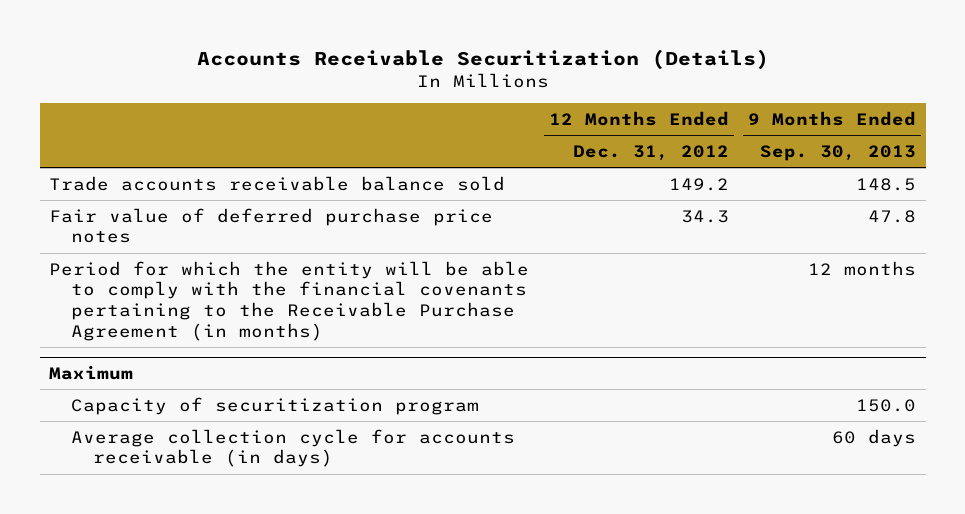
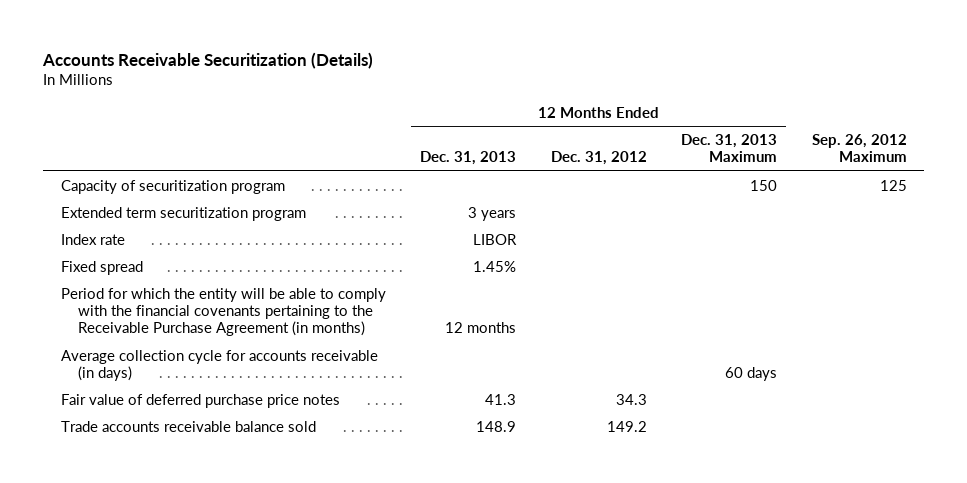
- | 12 Months Ended Dec. 31, 2012 | 9 Months Ended Sep. 30, 2013
+ | 12 Months Ended Dec. 31, 2013 | 12 Months Ended Dec. 31, 2012 | 12 Months Ended Dec. 31, 2013 Maximum | Sep. 26, 2012 Maximum
+ Capacity of securitization program | | | 150 | 125
+ Extended term securitization program | 3 years | | |
+ Index rate | LIBOR | | |
+ Fixed spread | 1.45% | | |
- Maximum
- Capacity of securitization program | | 150.0
- Average collection cycle for accounts receivable (in days) | | 60 days
+ Average collection cycle for accounts receivable (in days) | | | 60 days |
moved down: Fair value of deferred purchase price notes | 41.3 | 34.3 | |
moved down: Trade accounts receivable balance sold | 148.9 | 149.2 | |

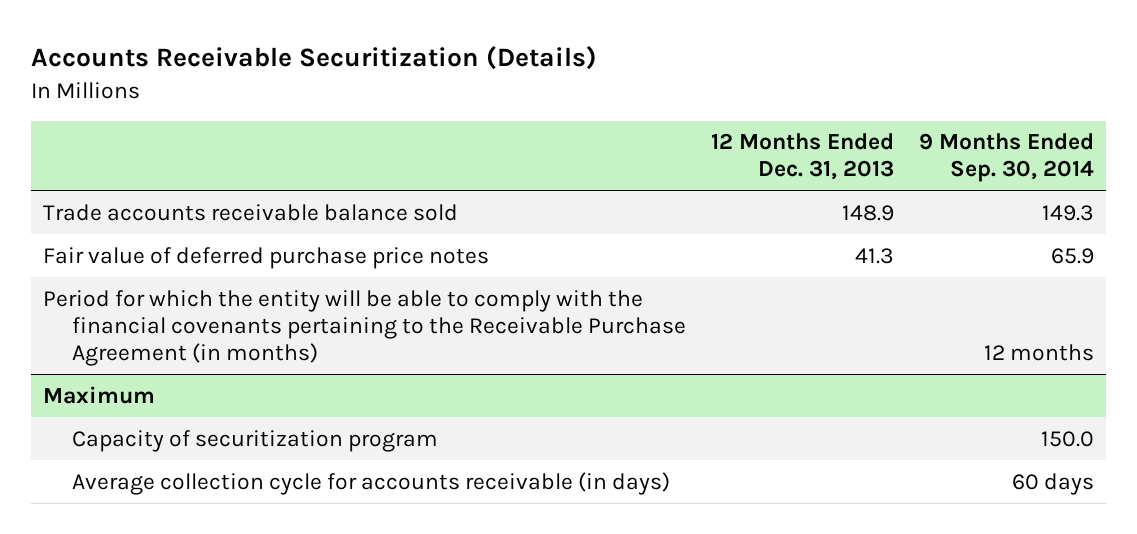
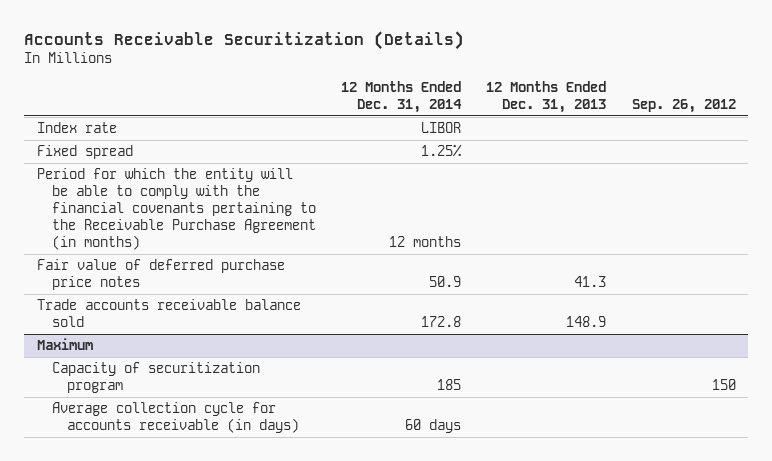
- | 12 Months Ended Dec. 31, 2013 | 9 Months Ended Sep. 30, 2014
+ | 12 Months Ended Dec. 31, 2014 | 12 Months Ended Dec. 31, 2013 | Sep. 26, 2012
+ Index rate | LIBOR | |
+ Fixed spread | 1.25% | |
moved down: Fair value of deferred purchase price notes | 50.9 | 41.3 |
moved down: Trade accounts receivable balance sold | 172.8 | 148.9 |

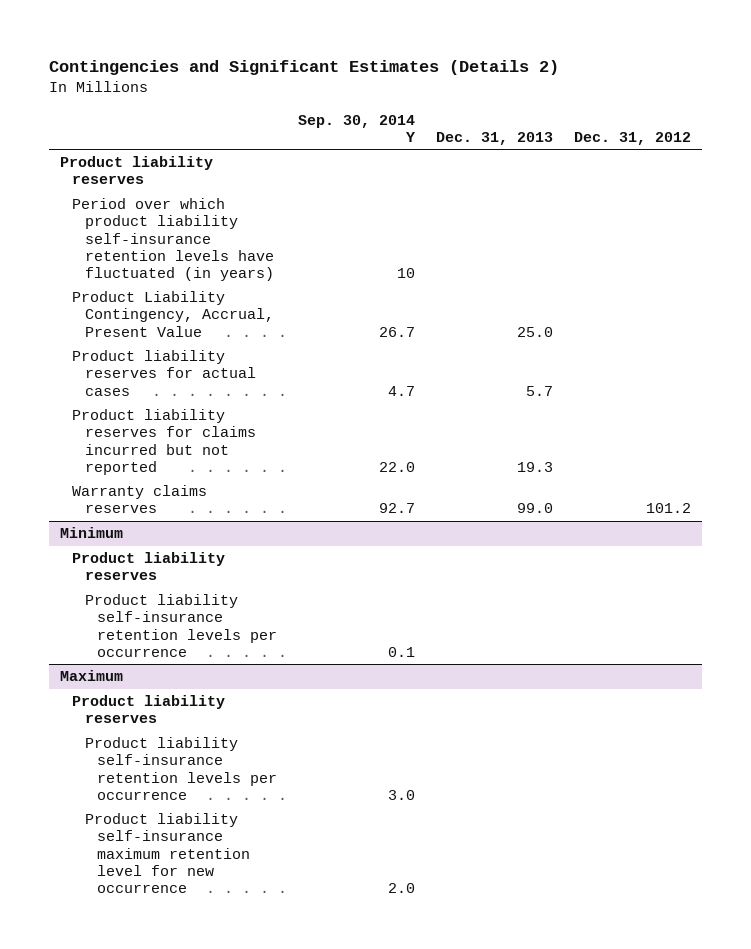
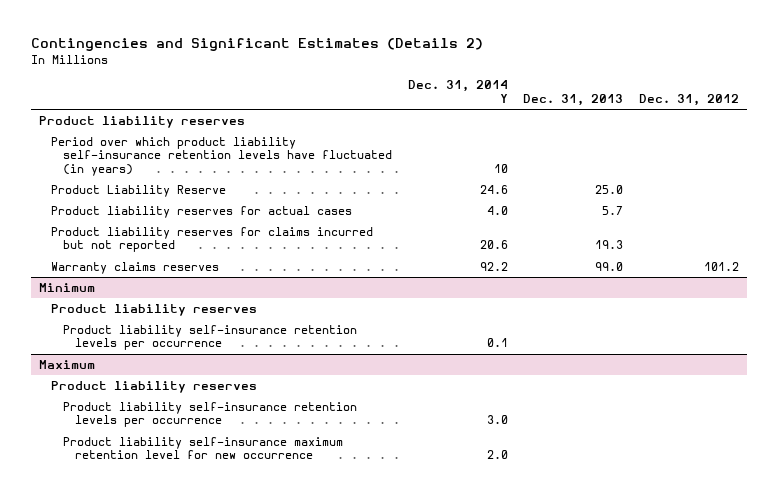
- | Sep. 30, 2014 Y | Dec. 31, 2013 | Dec. 31, 2012
+ | Dec. 31, 2014 Y | Dec. 31, 2013 | Dec. 31, 2012
- Product Liability Contingency, Accrual, Present Value | 26.7 | 25.0 |
+ Product Liability Reserve | 24.6 | 25.0 |

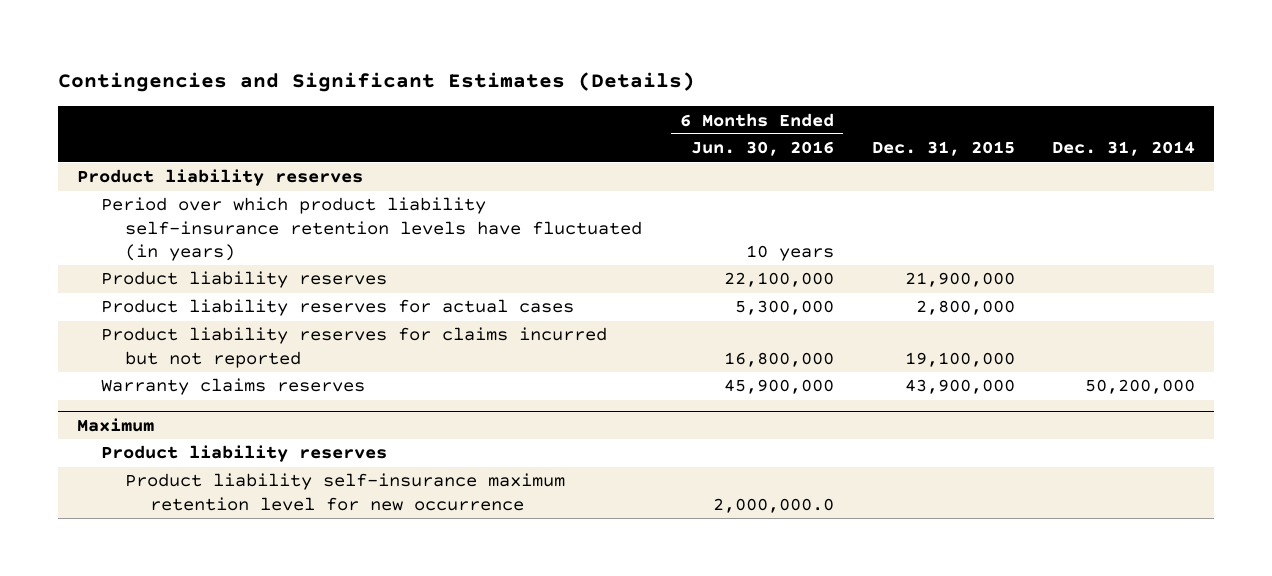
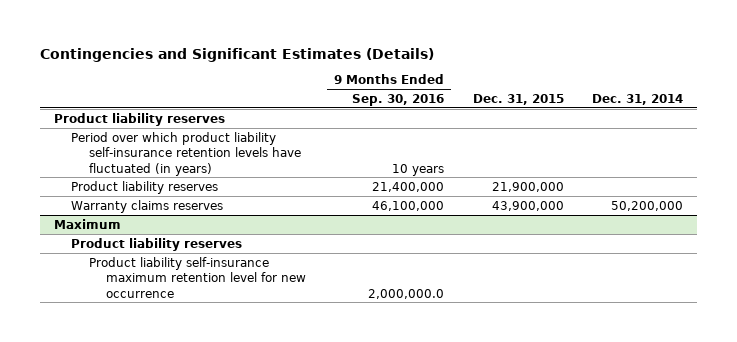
- | 6 Months Ended Jun. 30, 2016 | Dec. 31, 2015 | Dec. 31, 2014
+ | 9 Months Ended Sep. 30, 2016 | Dec. 31, 2015 | Dec. 31, 2014
- Product liability reserves for actual cases | 5,300,000 | 2,800,000 |
- Product liability reserves for claims incurred but not reported | 16,800,000 | 19,100,000 |

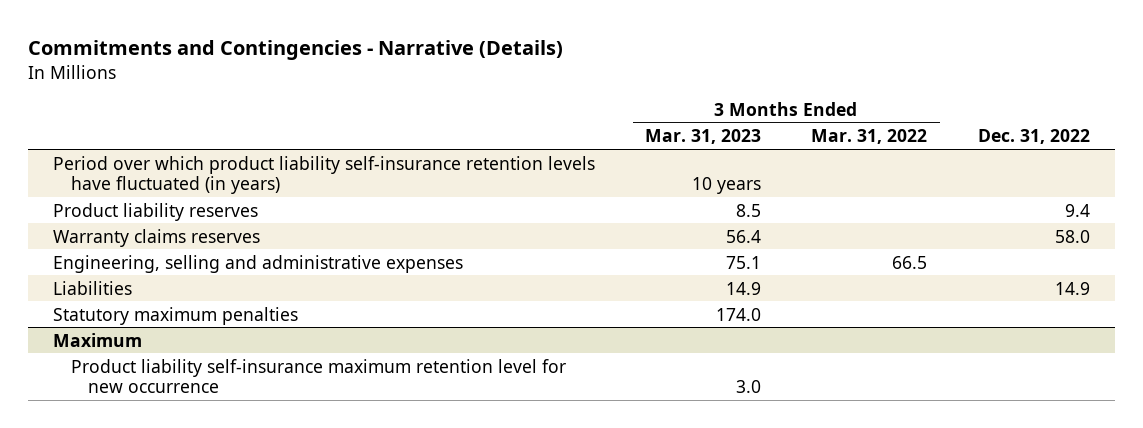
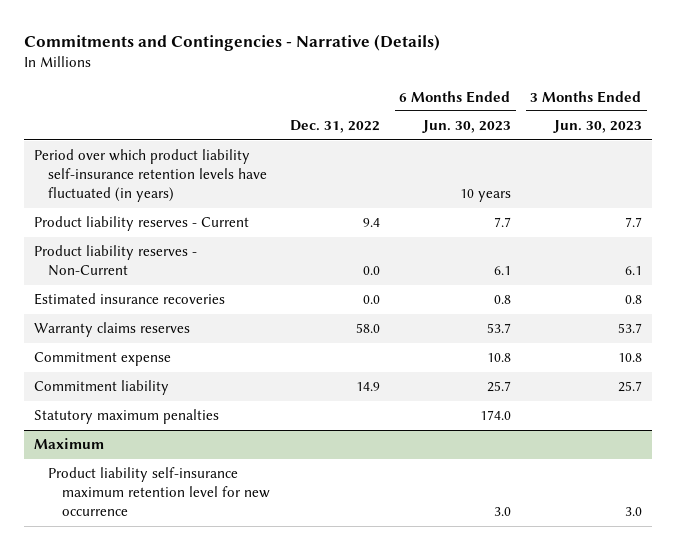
- | 3 Months Ended Mar. 31, 2023 | 3 Months Ended Mar. 31, 2022 | Dec. 31, 2022
+ | Dec. 31, 2022 | 6 Months Ended Jun. 30, 2023 | 3 Months Ended Jun. 30, 2023
- Product liability reserves | 8.5 | | 9.4
+ Product liability reserves - Current | 9.4 | 7.7 | 7.7
+ Product liability reserves - Non-Current | 0.0 | 6.1 | 6.1
+ Estimated insurance recoveries | 0.0 | 0.8 | 0.8
- Engineering, selling and administrative expenses | 75.1 | 66.5 |
- Liabilities | 14.9 | | 14.9
+ Commitment expense | | 10.8 | 10.8
+ Commitment liability | 14.9 | 25.7 | 25.7

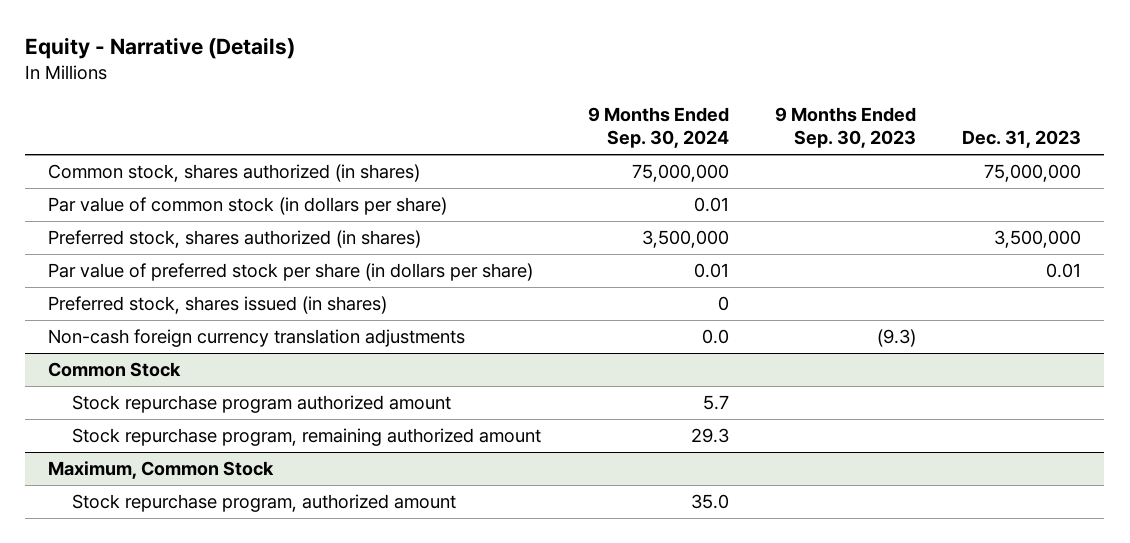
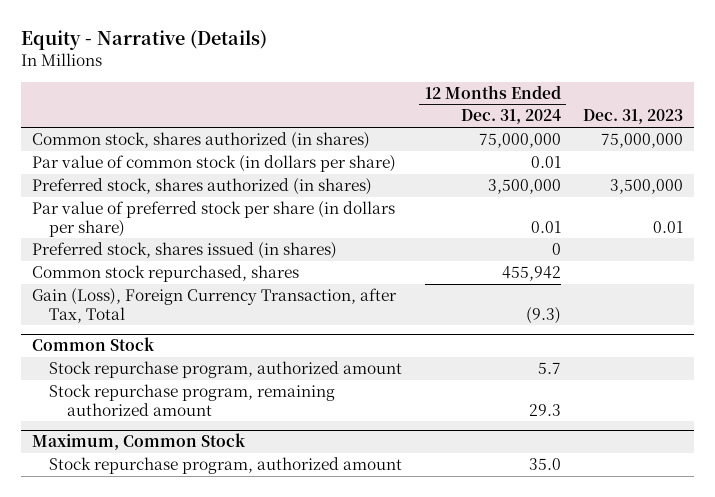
- | 9 Months Ended Sep. 30, 2024 | 9 Months Ended Sep. 30, 2023 | Dec. 31, 2023
+ | 12 Months Ended Dec. 31, 2024 | Dec. 31, 2023
- Non-cash foreign currency translation adjustments | 0.0 | (9.3) |
+ Common stock repurchased, shares | 455,942 |
+ Gain (Loss), Foreign Currency Transaction, after Tax, Total | (9.3) |
@ Common Stock
- Stock repurchase program authorized amount | 5.7 | |
+ Stock repurchase program, authorized amount | 5.7 |

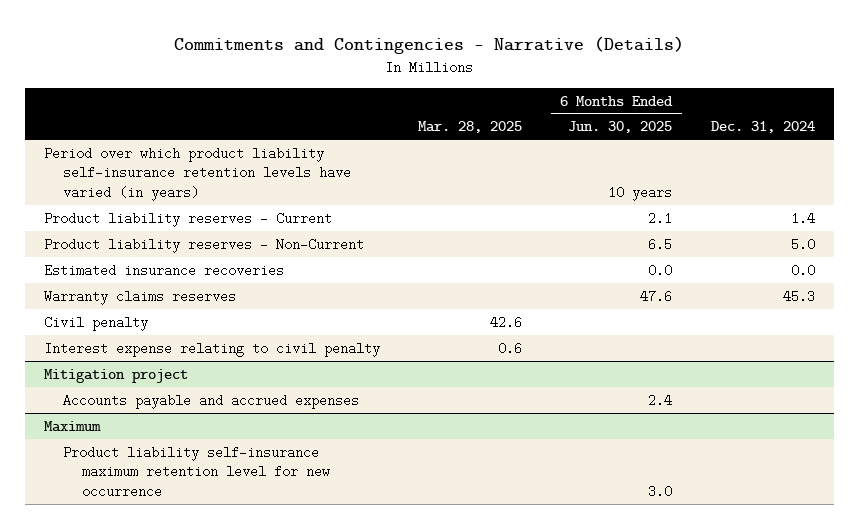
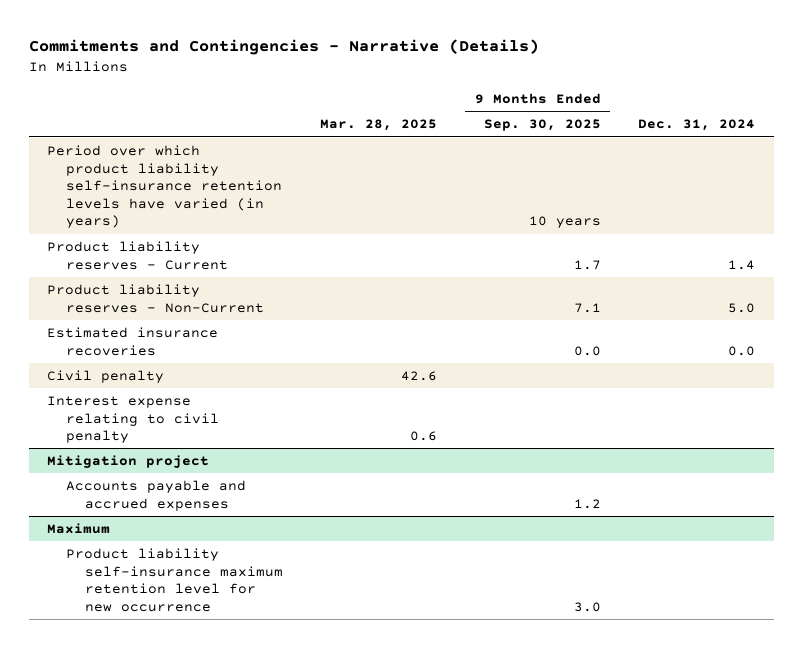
- | Mar. 28, 2025 | 6 Months Ended Jun. 30, 2025 | Dec. 31, 2024
+ | Mar. 28, 2025 | 9 Months Ended Sep. 30, 2025 | Dec. 31, 2024
- Warranty claims reserves | | 47.6 | 45.3

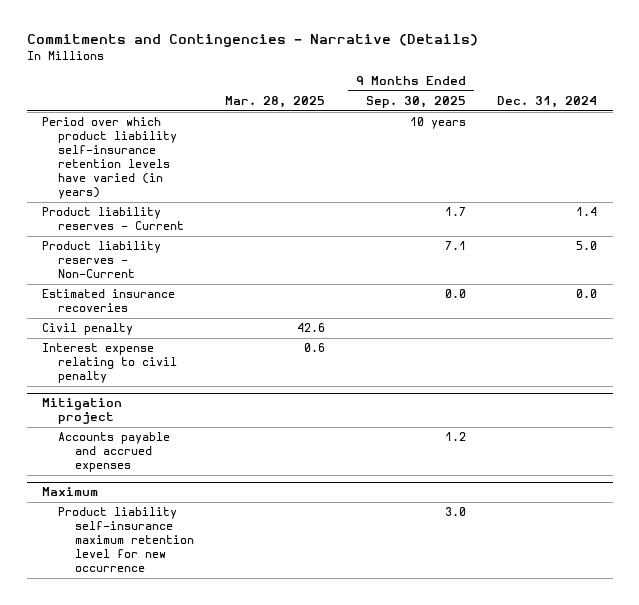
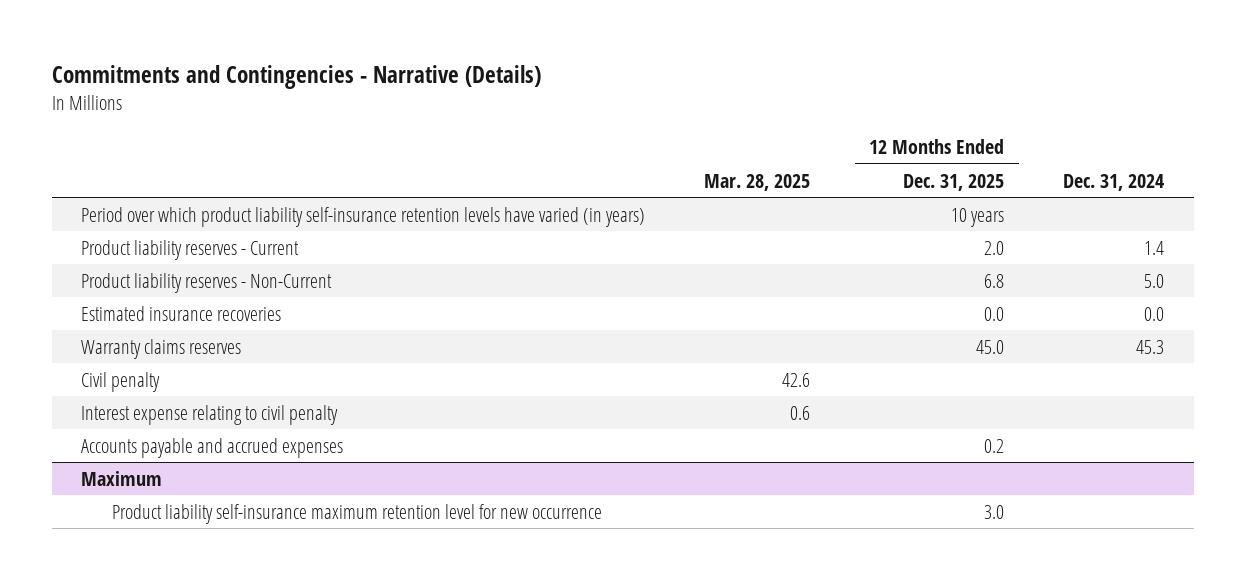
- | Mar. 28, 2025 | 9 Months Ended Sep. 30, 2025 | Dec. 31, 2024
+ | Mar. 28, 2025 | 12 Months Ended Dec. 31, 2025 | Dec. 31, 2024
+ Warranty claims reserves | | 45.0 | 45.3
- Mitigation project
- Accounts payable and accrued expenses | | 1.2 |
+ Accounts payable and accrued expenses | | 0.2 |

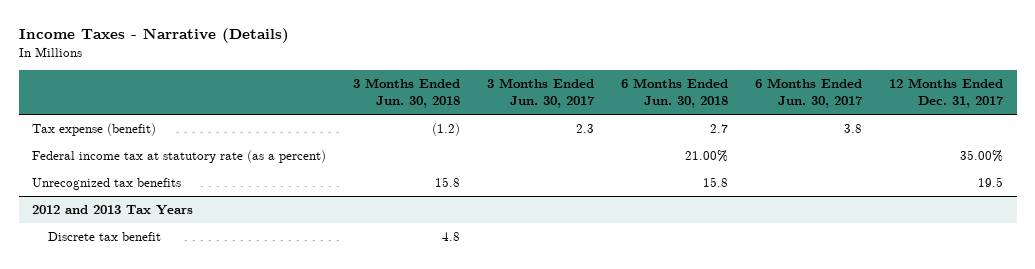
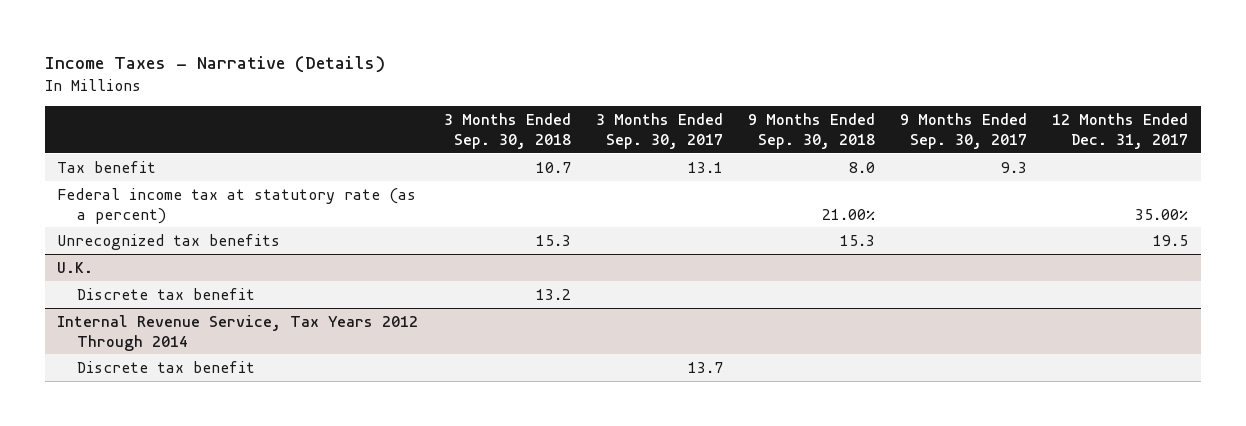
- | 3 Months Ended Jun. 30, 2018 | 3 Months Ended Jun. 30, 2017 | 6 Months Ended Jun. 30, 2018 | 6 Months Ended Jun. 30, 2017 | 12 Months Ended Dec. 31, 2017
+ | 3 Months Ended Sep. 30, 2018 | 3 Months Ended Sep. 30, 2017 | 9 Months Ended Sep. 30, 2018 | 9 Months Ended Sep. 30, 2017 | 12 Months Ended Dec. 31, 2017
- Tax expense (benefit) | (1.2) | 2.3 | 2.7 | 3.8 |
+ Tax benefit | 10.7 | 13.1 | 8.0 | 9.3 |
- 2012 and 2013 Tax Years
- Discrete tax benefit | 4.8 | | | |
+ U.K.
+ Discrete tax benefit | 13.2 | | | |
+ Internal Revenue Service, Tax Years 2012 Through 2014
+ Discrete tax benefit | | 13.7 | | |

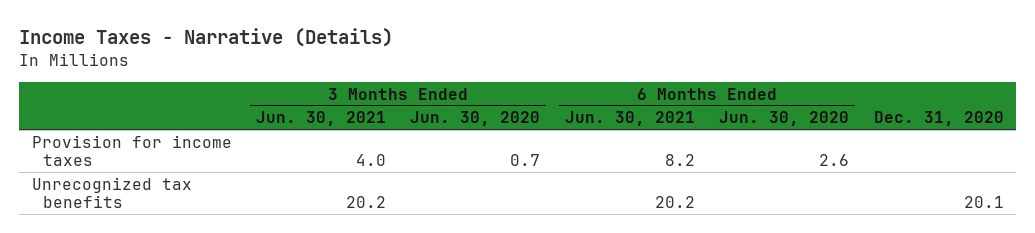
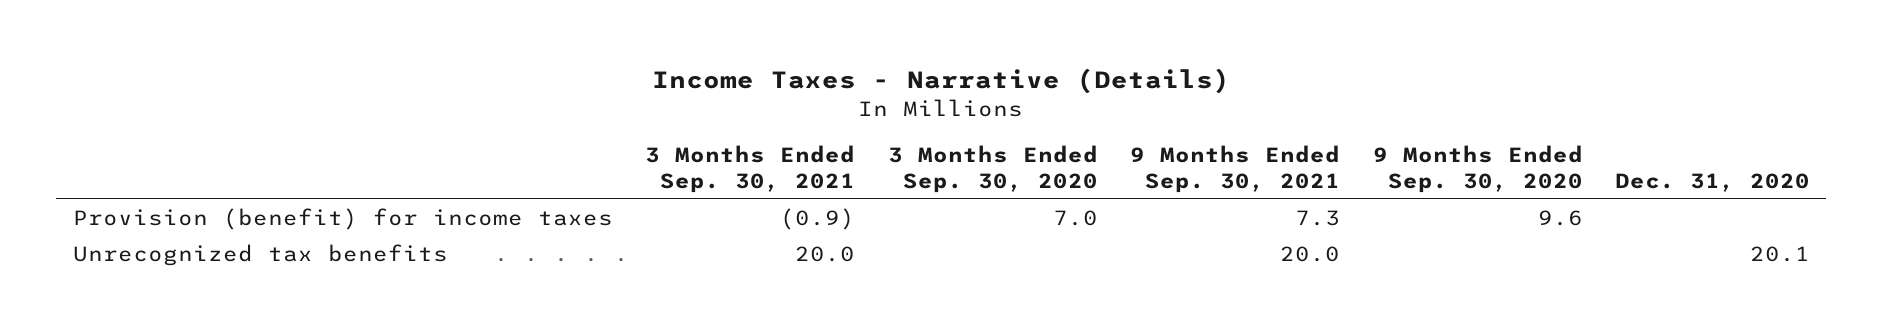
- | 3 Months Ended Jun. 30, 2021 | 3 Months Ended Jun. 30, 2020 | 6 Months Ended Jun. 30, 2021 | 6 Months Ended Jun. 30, 2020 | Dec. 31, 2020
+ | 3 Months Ended Sep. 30, 2021 | 3 Months Ended Sep. 30, 2020 | 9 Months Ended Sep. 30, 2021 | 9 Months Ended Sep. 30, 2020 | Dec. 31, 2020
- Provision for income taxes | 4.0 | 0.7 | 8.2 | 2.6 |
+ Provision (benefit) for income taxes | (0.9) | 7.0 | 7.3 | 9.6 |

